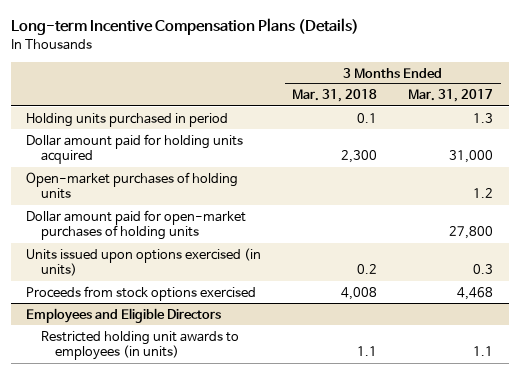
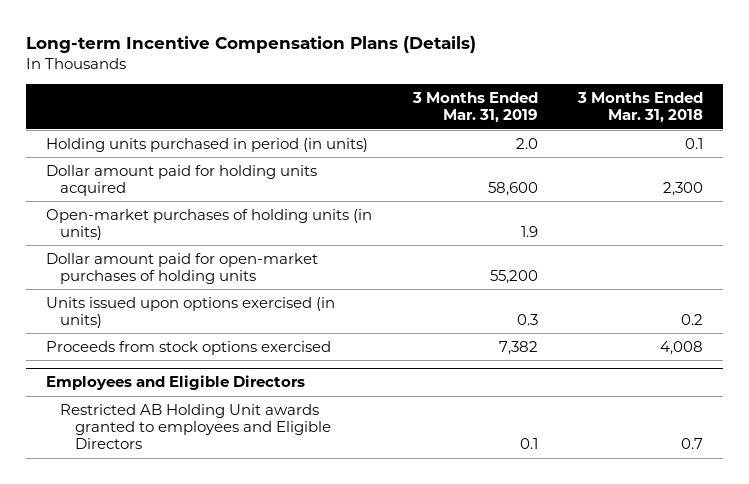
- | 3 Months Ended Mar. 31, 2018 | 3 Months Ended Mar. 31, 2017
+ | 3 Months Ended Mar. 31, 2019 | 3 Months Ended Mar. 31, 2018
- Holding units purchased in period | 0.1 | 1.3
+ Holding units purchased in period (in units) | 2.0 | 0.1
- Open-market purchases of holding units | | 1.2
+ Open-market purchases of holding units (in units) | 1.9 |
@ Employees and Eligible Directors
- Restricted holding unit awards to employees (in units) | 1.1 | 1.1
+ Restricted AB Holding Unit awards granted to employees and Eligible Directors | 0.1 | 0.7

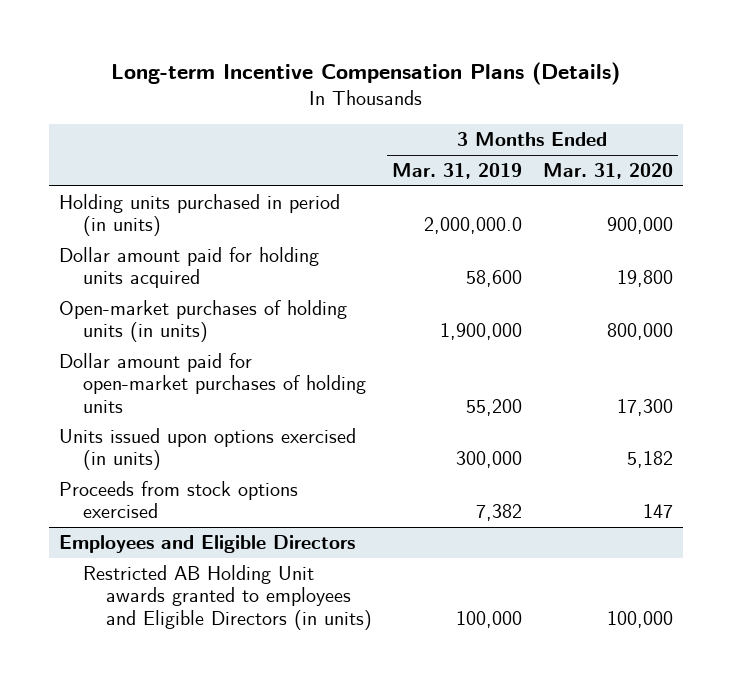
- | 3 Months Ended Mar. 31, 2019 | 3 Months Ended Mar. 31, 2018
+ | 3 Months Ended Mar. 31, 2019 | 3 Months Ended Mar. 31, 2020
- Holding units purchased in period (in units) | 2.0 | 0.1
+ Holding units purchased in period (in units) | 2,000,000.0 | 900,000
- Open-market purchases of holding units (in units) | 1.9 |
+ Open-market purchases of holding units (in units) | 1,900,000 | 800,000
- Units issued upon options exercised (in units) | 0.3 | 0.2
+ Units issued upon options exercised (in units) | 300,000 | 5,182
@ Employees and Eligible Directors
- Restricted AB Holding Unit awards granted to employees and Eligible Directors | 0.1 | 0.7
+ Restricted AB Holding Unit awards granted to employees and Eligible Directors (in units) | 100,000 | 100,000

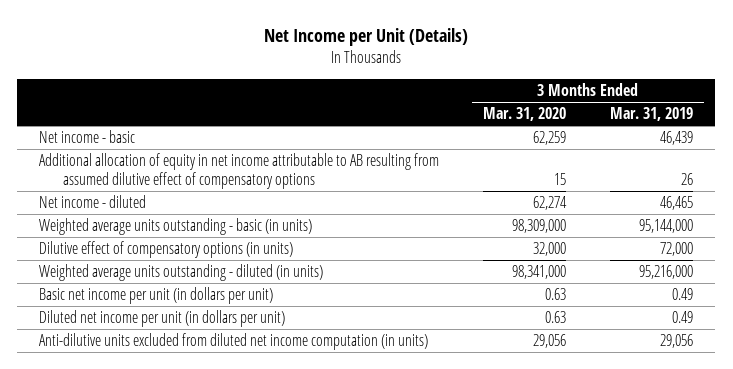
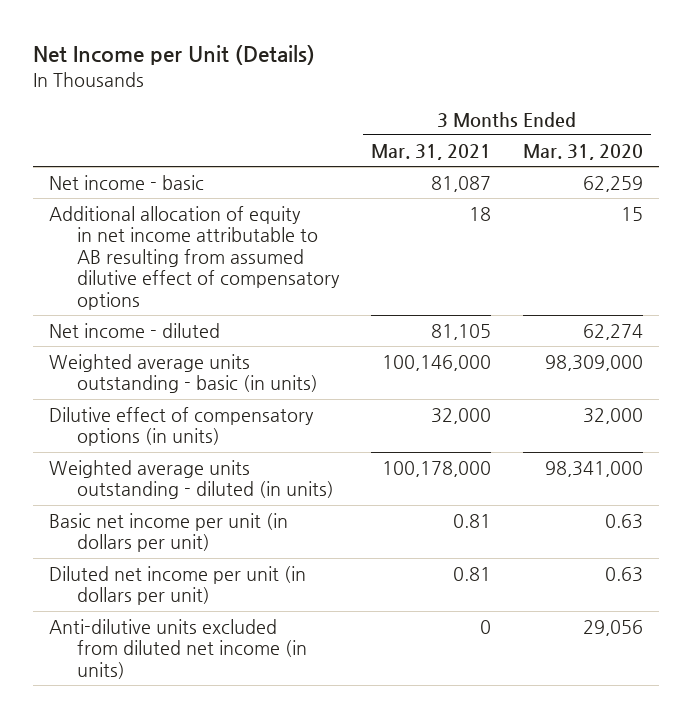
- | 3 Months Ended Mar. 31, 2020 | 3 Months Ended Mar. 31, 2019
+ | 3 Months Ended Mar. 31, 2021 | 3 Months Ended Mar. 31, 2020
- Anti-dilutive units excluded from diluted net income computation (in units) | 29,056 | 29,056
+ Anti-dilutive units excluded from diluted net income (in units) | 0 | 29,056

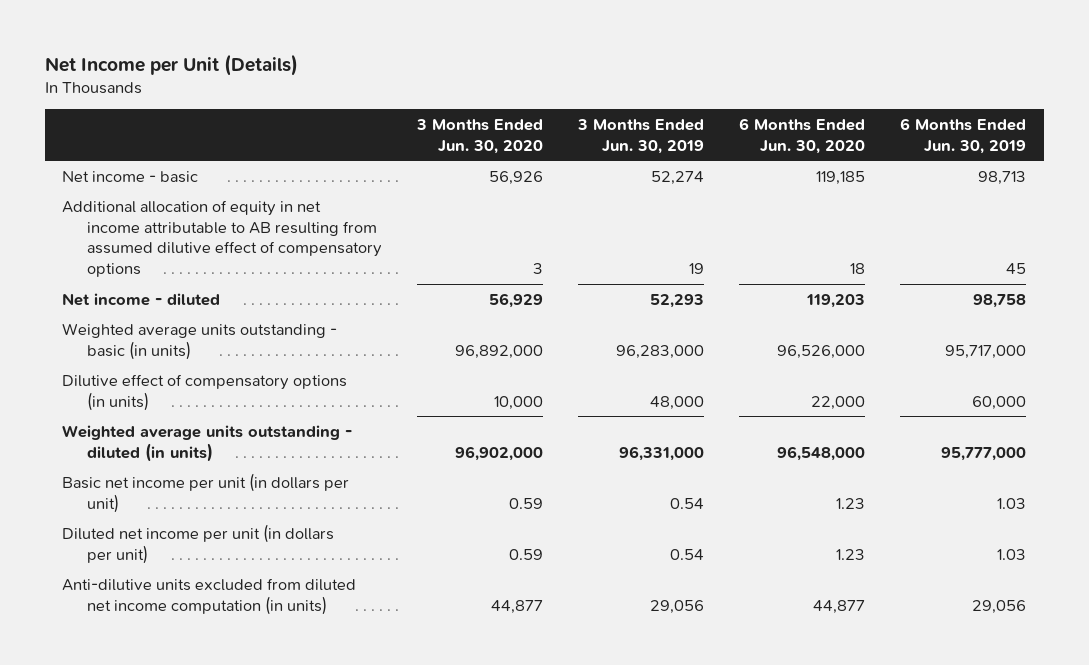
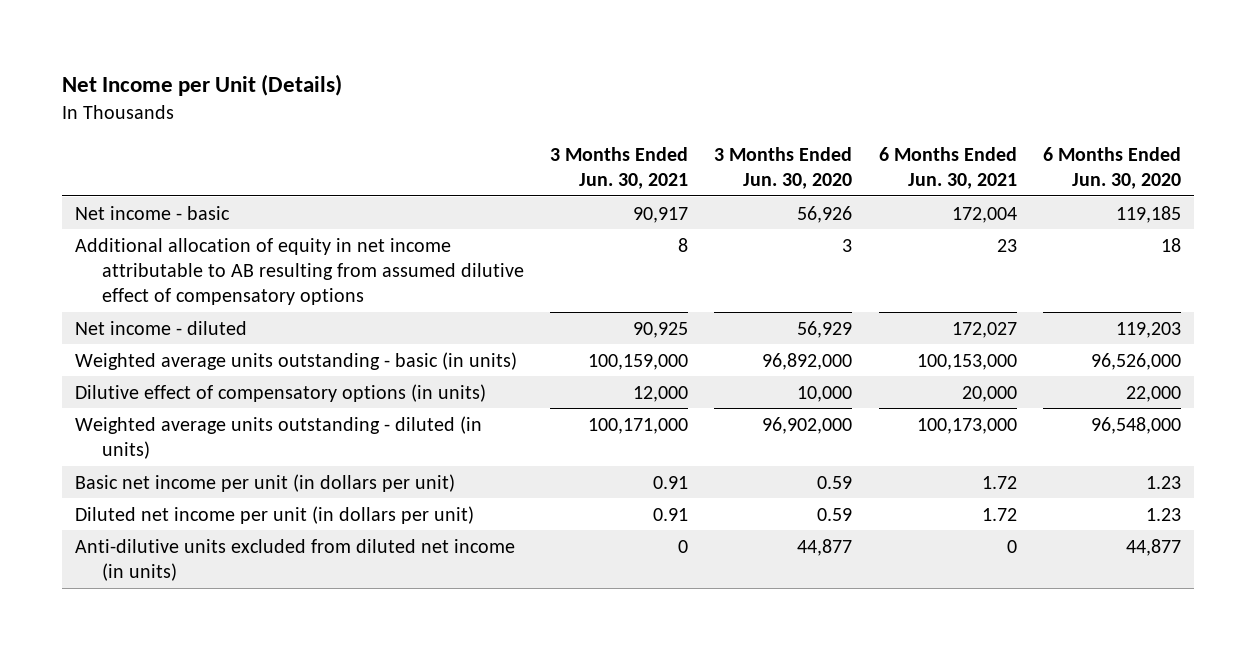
- | 3 Months Ended Jun. 30, 2020 | 3 Months Ended Jun. 30, 2019 | 6 Months Ended Jun. 30, 2020 | 6 Months Ended Jun. 30, 2019
+ | 3 Months Ended Jun. 30, 2021 | 3 Months Ended Jun. 30, 2020 | 6 Months Ended Jun. 30, 2021 | 6 Months Ended Jun. 30, 2020
- Anti-dilutive units excluded from diluted net income computation (in units) | 44,877 | 29,056 | 44,877 | 29,056
+ Anti-dilutive units excluded from diluted net income (in units) | 0 | 44,877 | 0 | 44,877

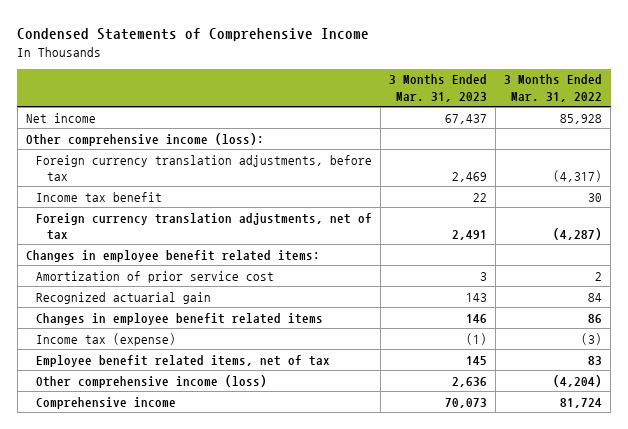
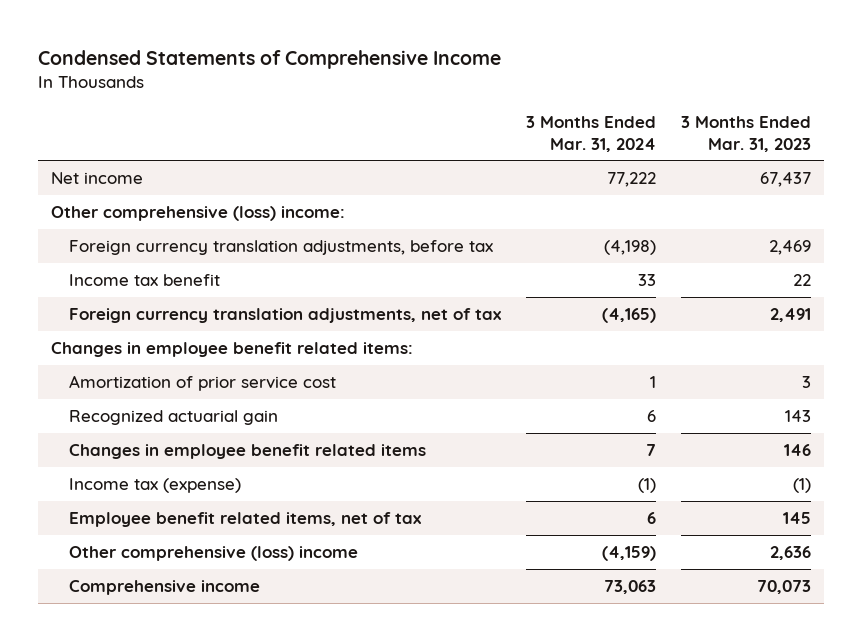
- | 3 Months Ended Mar. 31, 2023 | 3 Months Ended Mar. 31, 2022
+ | 3 Months Ended Mar. 31, 2024 | 3 Months Ended Mar. 31, 2023
- Other comprehensive income (loss):
+ Other comprehensive (loss) income:
- Other comprehensive income (loss) | 2,636 | (4,204)
+ Other comprehensive (loss) income | (4,159) | 2,636

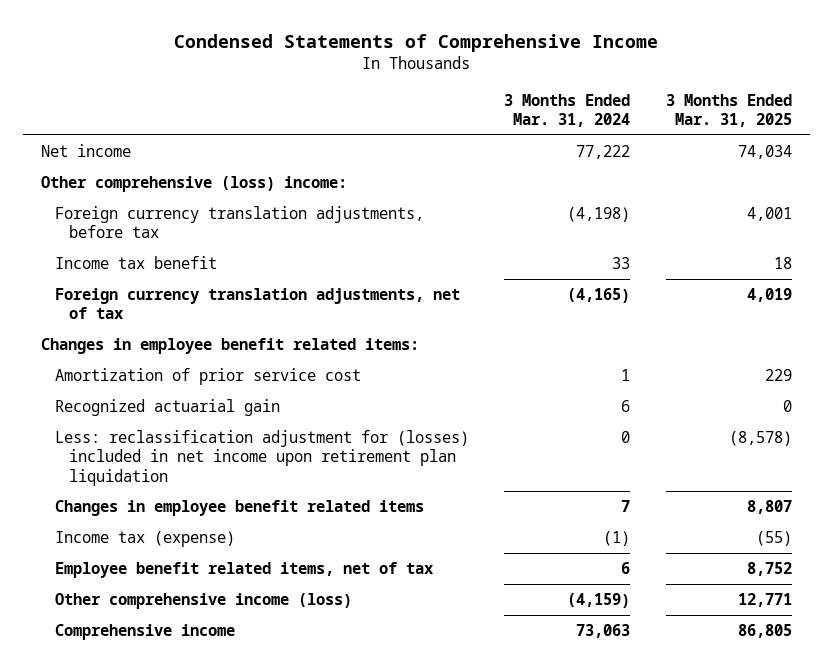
- | 3 Months Ended Mar. 31, 2024 | 3 Months Ended Mar. 31, 2023
+ | 3 Months Ended Mar. 31, 2024 | 3 Months Ended Mar. 31, 2025
+ Less: reclassification adjustment for (losses) included in net income upon retirement plan liquidation | 0 | (8,578)
- Other comprehensive (loss) income | (4,159) | 2,636
+ Other comprehensive income (loss) | (4,159) | 12,771

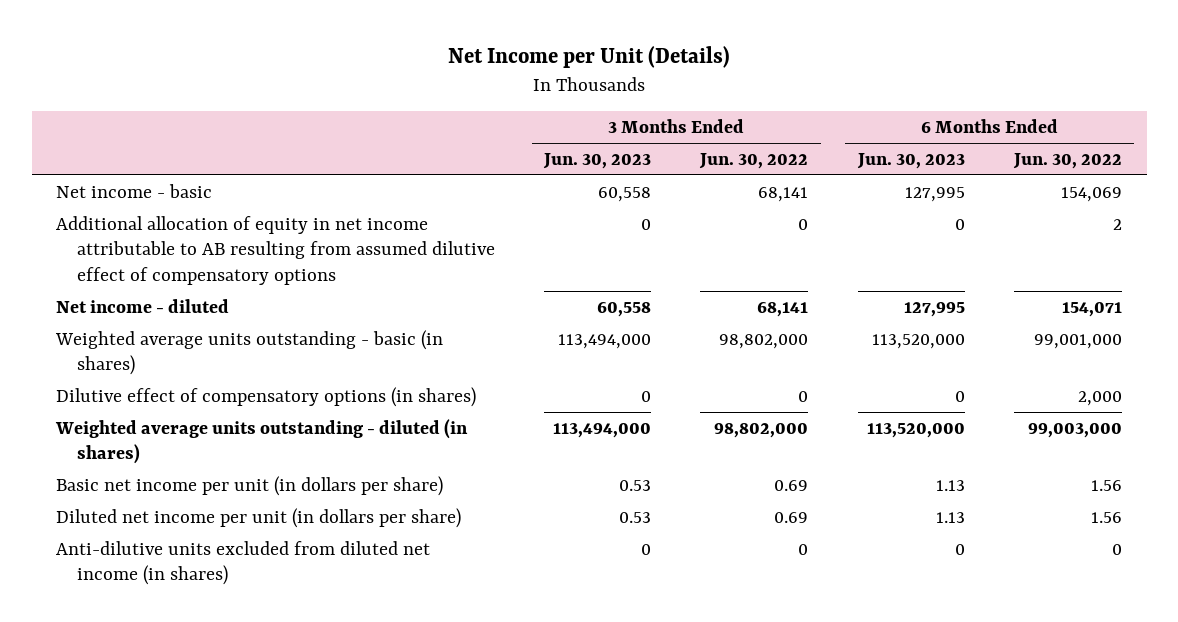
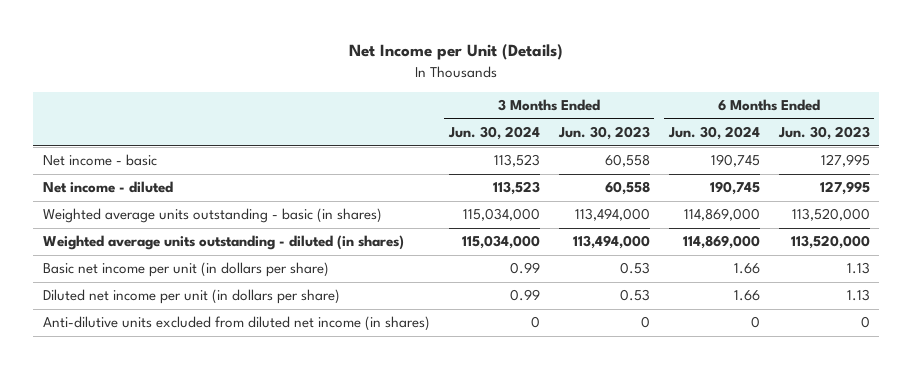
- | 3 Months Ended Jun. 30, 2023 | 3 Months Ended Jun. 30, 2022 | 6 Months Ended Jun. 30, 2023 | 6 Months Ended Jun. 30, 2022
+ | 3 Months Ended Jun. 30, 2024 | 3 Months Ended Jun. 30, 2023 | 6 Months Ended Jun. 30, 2024 | 6 Months Ended Jun. 30, 2023
- Additional allocation of equity in net income attributable to AB resulting from assumed dilutive effect of compensatory options | 0 | 0 | 0 | 2
- Dilutive effect of compensatory options (in shares) | 0 | 0 | 0 | 2,000

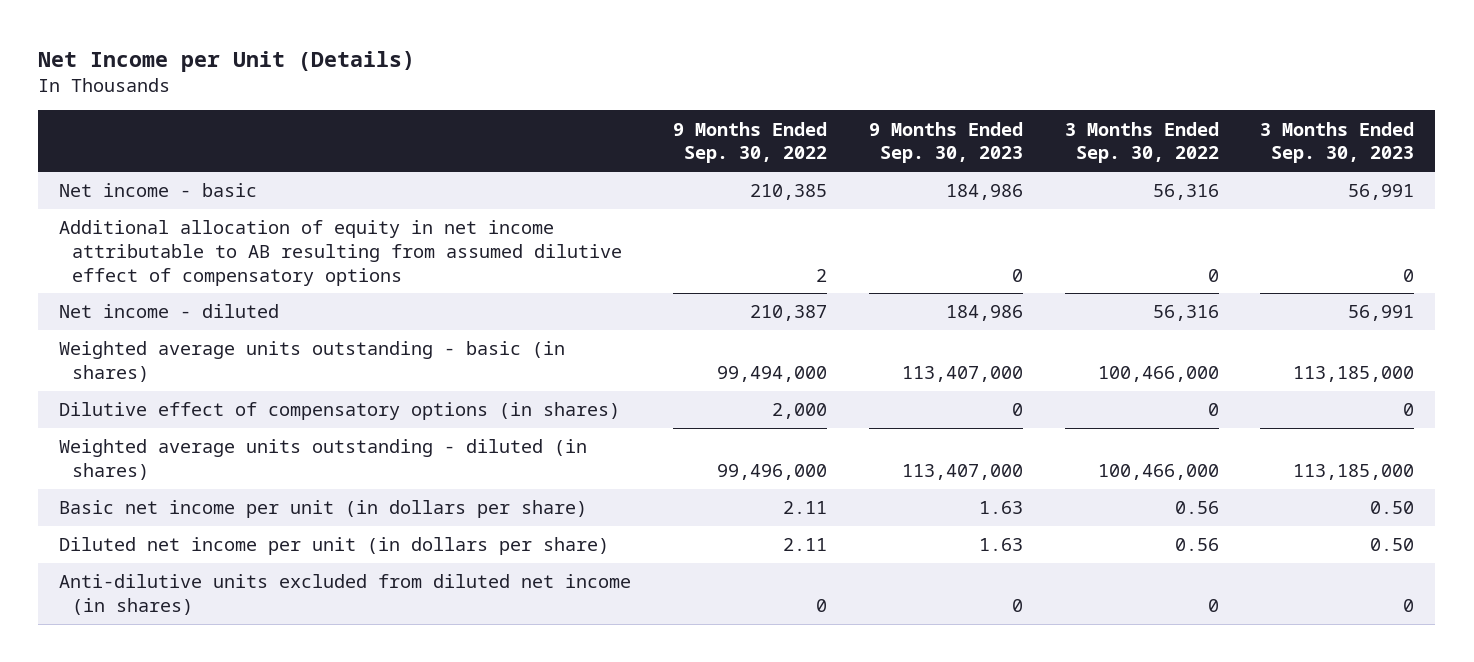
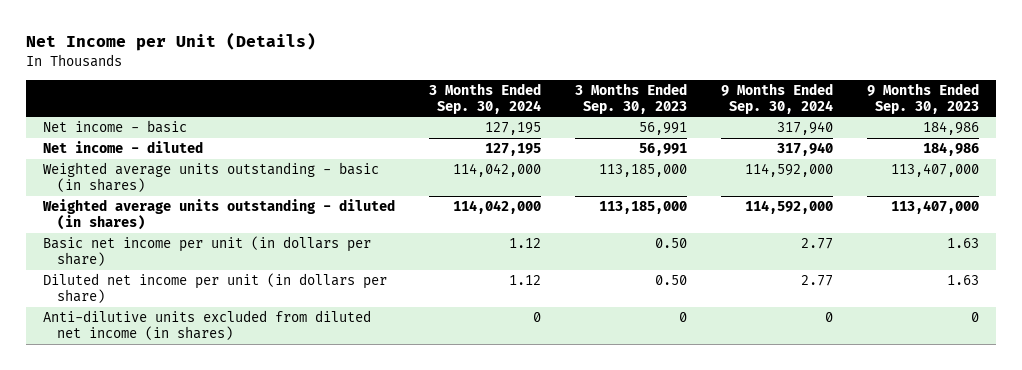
- | 9 Months Ended Sep. 30, 2022 | 9 Months Ended Sep. 30, 2023 | 3 Months Ended Sep. 30, 2022 | 3 Months Ended Sep. 30, 2023
+ | 3 Months Ended Sep. 30, 2024 | 3 Months Ended Sep. 30, 2023 | 9 Months Ended Sep. 30, 2024 | 9 Months Ended Sep. 30, 2023
- Additional allocation of equity in net income attributable to AB resulting from assumed dilutive effect of compensatory options | 2 | 0 | 0 | 0
- Dilutive effect of compensatory options (in shares) | 2,000 | 0 | 0 | 0

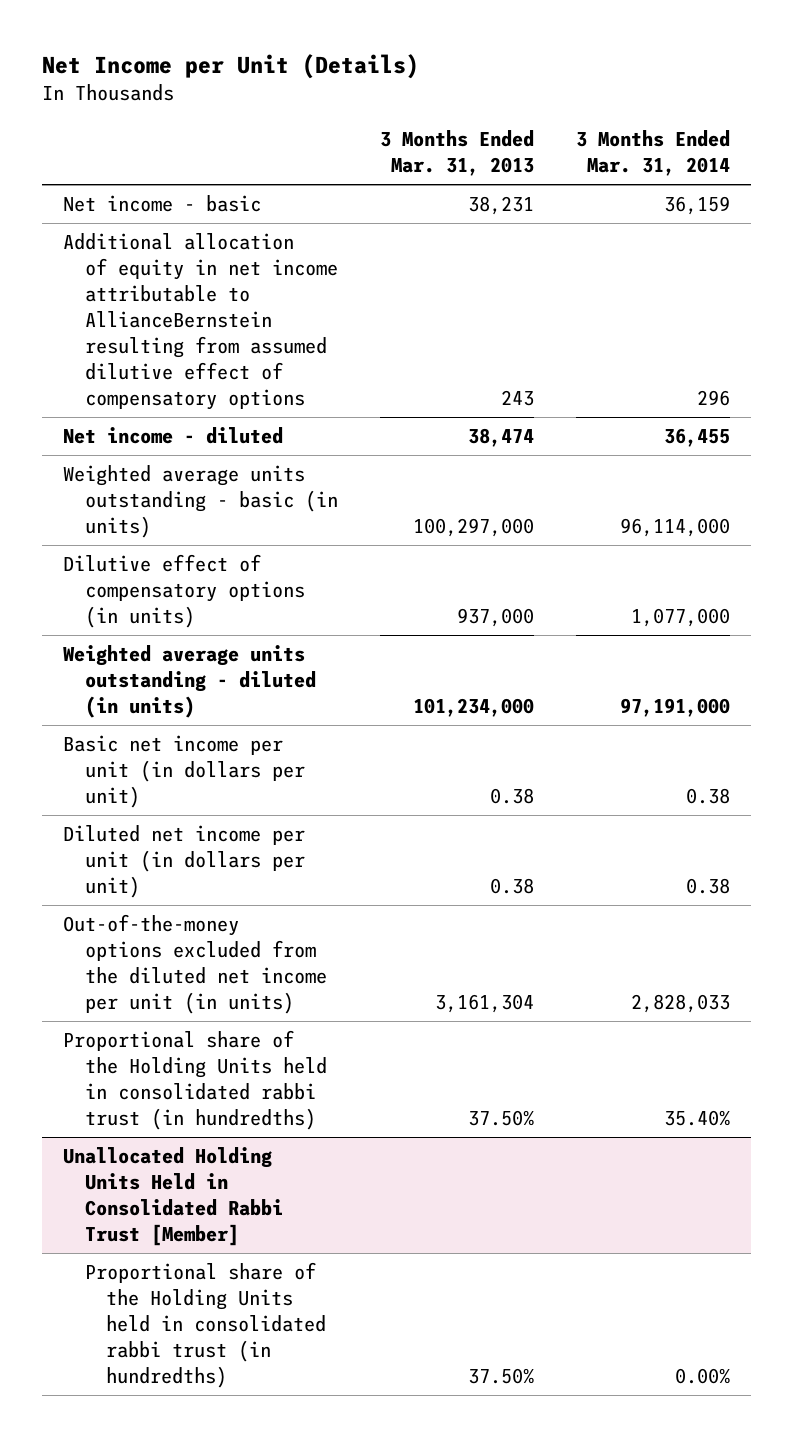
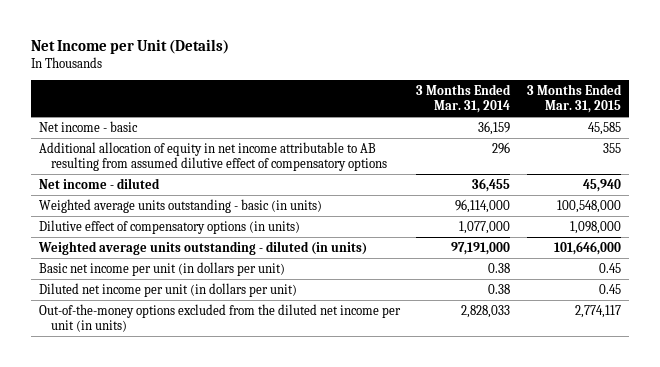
- | 3 Months Ended Mar. 31, 2013 | 3 Months Ended Mar. 31, 2014
+ | 3 Months Ended Mar. 31, 2014 | 3 Months Ended Mar. 31, 2015
- Additional allocation of equity in net income attributable to AllianceBernstein resulting from assumed dilutive effect of compensatory options | 243 | 296
+ Additional allocation of equity in net income attributable to AB resulting from assumed dilutive effect of compensatory options | 296 | 355
- Proportional share of the Holding Units held in consolidated rabbi trust (in hundredths) | 37.50% | 35.40%
- Unallocated Holding Units Held in Consolidated Rabbi Trust [Member]
- Proportional share of the Holding Units held in consolidated rabbi trust (in hundredths) | 37.50% | 0.00%

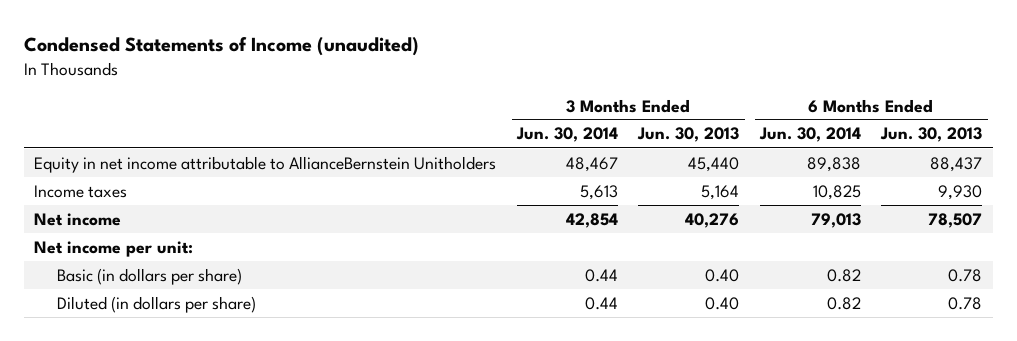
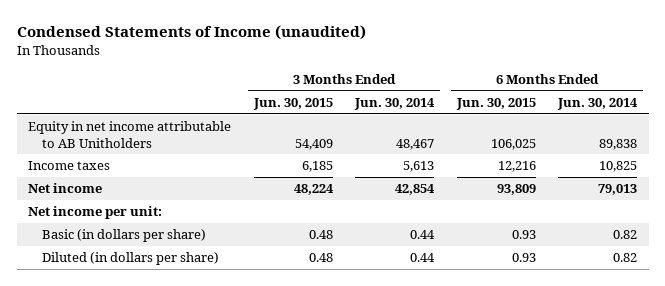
- | 3 Months Ended Jun. 30, 2014 | 3 Months Ended Jun. 30, 2013 | 6 Months Ended Jun. 30, 2014 | 6 Months Ended Jun. 30, 2013
+ | 3 Months Ended Jun. 30, 2015 | 3 Months Ended Jun. 30, 2014 | 6 Months Ended Jun. 30, 2015 | 6 Months Ended Jun. 30, 2014
- Equity in net income attributable to AllianceBernstein Unitholders | 48,467 | 45,440 | 89,838 | 88,437
+ Equity in net income attributable to AB Unitholders | 54,409 | 48,467 | 106,025 | 89,838

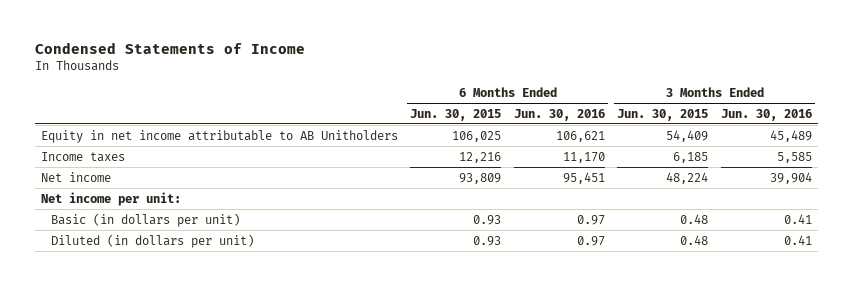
- Condensed Statements of Income (unaudited)
+ Condensed Statements of Income
- | 3 Months Ended Jun. 30, 2015 | 3 Months Ended Jun. 30, 2014 | 6 Months Ended Jun. 30, 2015 | 6 Months Ended Jun. 30, 2014
+ | 6 Months Ended Jun. 30, 2015 | 6 Months Ended Jun. 30, 2016 | 3 Months Ended Jun. 30, 2015 | 3 Months Ended Jun. 30, 2016
- Basic (in dollars per share) | 0.48 | 0.44 | 0.93 | 0.82
- Diluted (in dollars per share) | 0.48 | 0.44 | 0.93 | 0.82
+ Basic (in dollars per unit) | 0.93 | 0.97 | 0.48 | 0.41
+ Diluted (in dollars per unit) | 0.93 | 0.97 | 0.48 | 0.41

